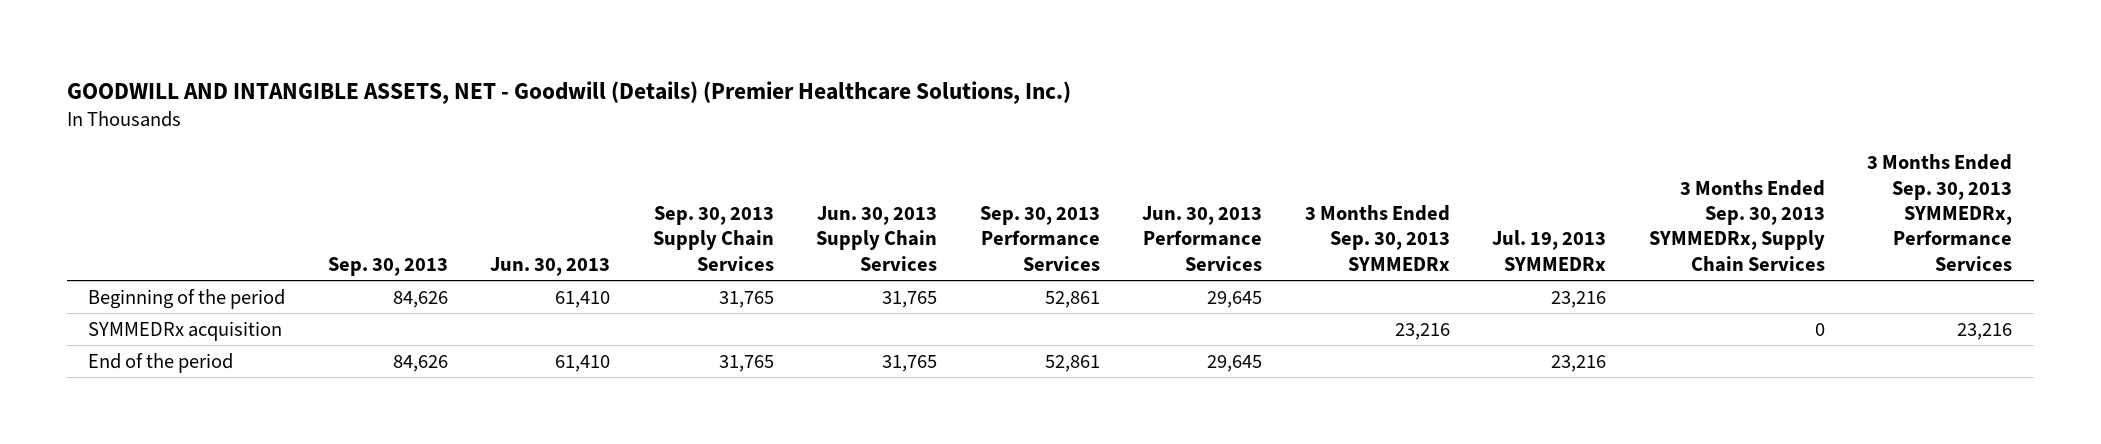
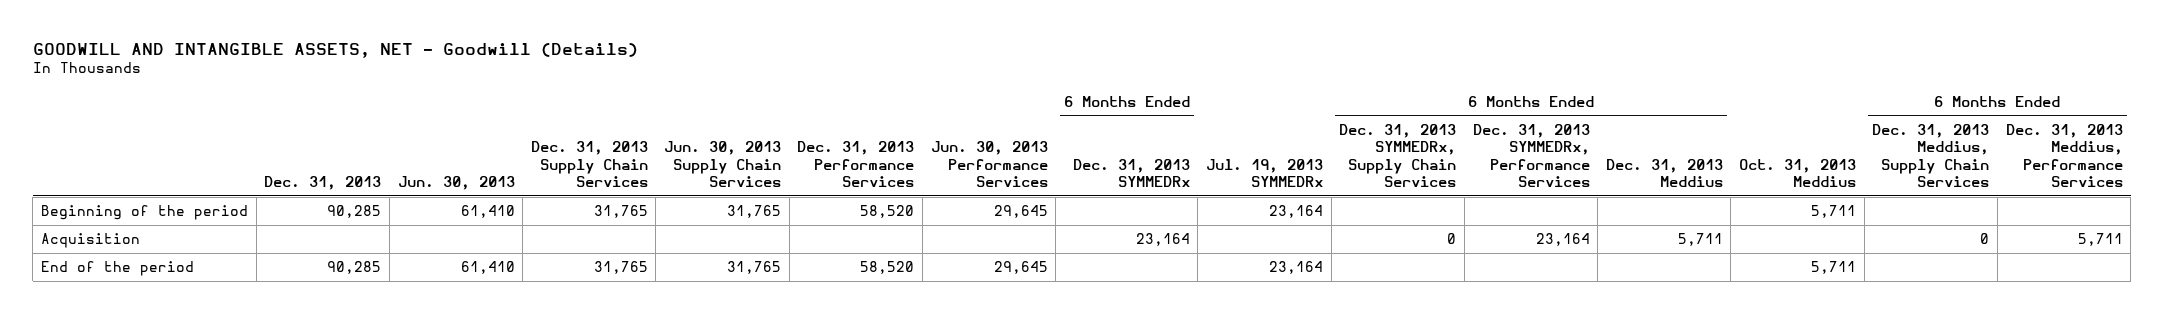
- GOODWILL AND INTANGIBLE ASSETS, NET - Goodwill (Details) (Premier Healthcare Solutions, Inc.)
+ GOODWILL AND INTANGIBLE ASSETS, NET - Goodwill (Details)
- | Sep. 30, 2013 | Jun. 30, 2013 | Sep. 30, 2013 Supply Chain Services | Jun. 30, 2013 Supply Chain Services | Sep. 30, 2013 Performance Services | Jun. 30, 2013 Performance Services | 3 Months Ended Sep. 30, 2013 SYMMEDRx | Jul. 19, 2013 SYMMEDRx | 3 Months Ended Sep. 30, 2013 SYMMEDRx, Supply Chain Services | 3 Months Ended Sep. 30, 2013 SYMMEDRx, Performance Services
+ | Dec. 31, 2013 | Jun. 30, 2013 | Dec. 31, 2013 Supply Chain Services | Jun. 30, 2013 Supply Chain Services | Dec. 31, 2013 Performance Services | Jun. 30, 2013 Performance Services | 6 Months Ended Dec. 31, 2013 SYMMEDRx | Jul. 19, 2013 SYMMEDRx | 6 Months Ended Dec. 31, 2013 SYMMEDRx, Supply Chain Services | 6 Months Ended Dec. 31, 2013 SYMMEDRx, Performance Services | 6 Months Ended Dec. 31, 2013 Meddius | Oct. 31, 2013 Meddius | 6 Months Ended Dec. 31, 2013 Meddius, Supply Chain Services | 6 Months Ended Dec. 31, 2013 Meddius, Performance Services
- Beginning of the period | 84,626 | 61,410 | 31,765 | 31,765 | 52,861 | 29,645 | | 23,216 | |
- SYMMEDRx acquisition | | | | | | | 23,216 | | 0 | 23,216
- End of the period | 84,626 | 61,410 | 31,765 | 31,765 | 52,861 | 29,645 | | 23,216 | |
+ Beginning of the period | 90,285 | 61,410 | 31,765 | 31,765 | 58,520 | 29,645 | | 23,164 | | | | 5,711 | |
+ Acquisition | | | | | | | 23,164 | | 0 | 23,164 | 5,711 | | 0 | 5,711
+ End of the period | 90,285 | 61,410 | 31,765 | 31,765 | 58,520 | 29,645 | | 23,164 | | | | 5,711 | |

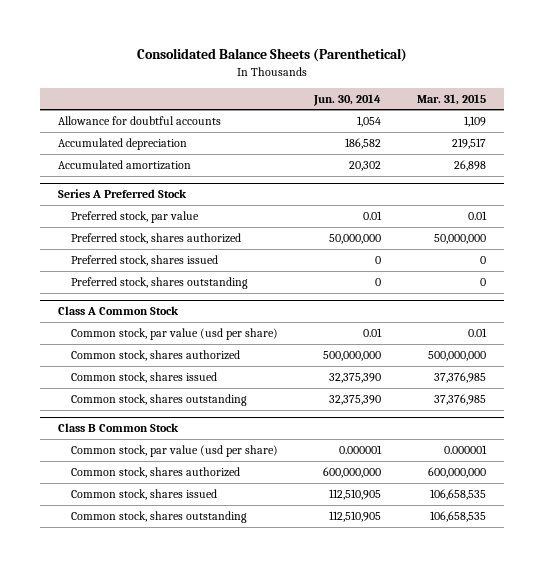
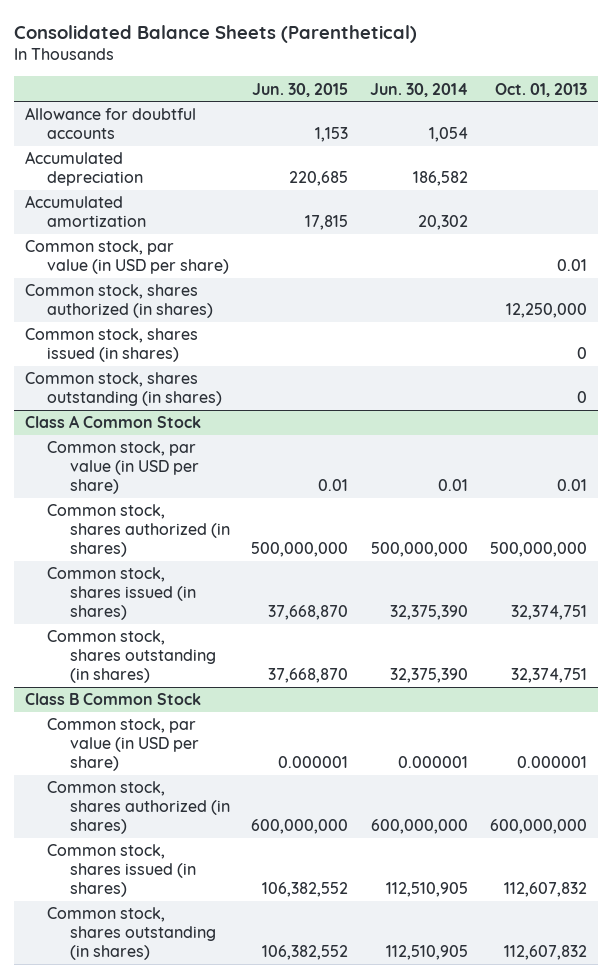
- | Jun. 30, 2014 | Mar. 31, 2015
+ | Jun. 30, 2015 | Jun. 30, 2014 | Oct. 01, 2013
- Series A Preferred Stock
- Preferred stock, par value | 0.01 | 0.01
- Preferred stock, shares authorized | 50,000,000 | 50,000,000
- Preferred stock, shares issued | 0 | 0
- Preferred stock, shares outstanding | 0 | 0
+ Common stock, par value (in USD per share) | | | 0.01
+ Common stock, shares authorized (in shares) | | | 12,250,000
+ Common stock, shares issued (in shares) | | | 0
+ Common stock, shares outstanding (in shares) | | | 0
@ Class A Common Stock
- Common stock, par value (usd per share) | 0.01 | 0.01
- Common stock, shares authorized | 500,000,000 | 500,000,000
- Common stock, shares issued | 32,375,390 | 37,376,985
- Common stock, shares outstanding | 32,375,390 | 37,376,985
+ Common stock, par value (in USD per share) | 0.01 | 0.01 | 0.01
+ Common stock, shares authorized (in shares) | 500,000,000 | 500,000,000 | 500,000,000
+ Common stock, shares issued (in shares) | 37,668,870 | 32,375,390 | 32,374,751
+ Common stock, shares outstanding (in shares) | 37,668,870 | 32,375,390 | 32,374,751
@ Class B Common Stock
- Common stock, par value (usd per share) | 0.000001 | 0.000001
- Common stock, shares authorized | 600,000,000 | 600,000,000
- Common stock, shares issued | 112,510,905 | 106,658,535
- Common stock, shares outstanding | 112,510,905 | 106,658,535
+ Common stock, par value (in USD per share) | 0.000001 | 0.000001 | 0.000001
+ Common stock, shares authorized (in shares) | 600,000,000 | 600,000,000 | 600,000,000
+ Common stock, shares issued (in shares) | 106,382,552 | 112,510,905 | 112,607,832
+ Common stock, shares outstanding (in shares) | 106,382,552 | 112,510,905 | 112,607,832

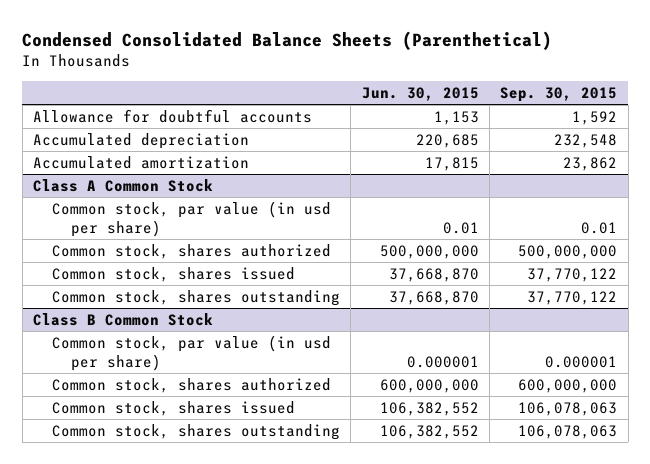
- Consolidated Balance Sheets (Parenthetical)
+ Condensed Consolidated Balance Sheets (Parenthetical)
- | Jun. 30, 2015 | Jun. 30, 2014 | Oct. 01, 2013
+ | Jun. 30, 2015 | Sep. 30, 2015
- Common stock, par value (in USD per share) | | | 0.01
- Common stock, shares authorized (in shares) | | | 12,250,000
- Common stock, shares issued (in shares) | | | 0
- Common stock, shares outstanding (in shares) | | | 0
@ Class A Common Stock
- Common stock, par value (in USD per share) | 0.01 | 0.01 | 0.01
- Common stock, shares authorized (in shares) | 500,000,000 | 500,000,000 | 500,000,000
- Common stock, shares issued (in shares) | 37,668,870 | 32,375,390 | 32,374,751
- Common stock, shares outstanding (in shares) | 37,668,870 | 32,375,390 | 32,374,751
+ Common stock, par value (in usd per share) | 0.01 | 0.01
+ Common stock, shares authorized | 500,000,000 | 500,000,000
+ Common stock, shares issued | 37,668,870 | 37,770,122
+ Common stock, shares outstanding | 37,668,870 | 37,770,122
@ Class B Common Stock
- Common stock, par value (in USD per share) | 0.000001 | 0.000001 | 0.000001
- Common stock, shares authorized (in shares) | 600,000,000 | 600,000,000 | 600,000,000
- Common stock, shares issued (in shares) | 106,382,552 | 112,510,905 | 112,607,832
- Common stock, shares outstanding (in shares) | 106,382,552 | 112,510,905 | 112,607,832
+ Common stock, par value (in usd per share) | 0.000001 | 0.000001
+ Common stock, shares authorized | 600,000,000 | 600,000,000
+ Common stock, shares issued | 106,382,552 | 106,078,063
+ Common stock, shares outstanding | 106,382,552 | 106,078,063

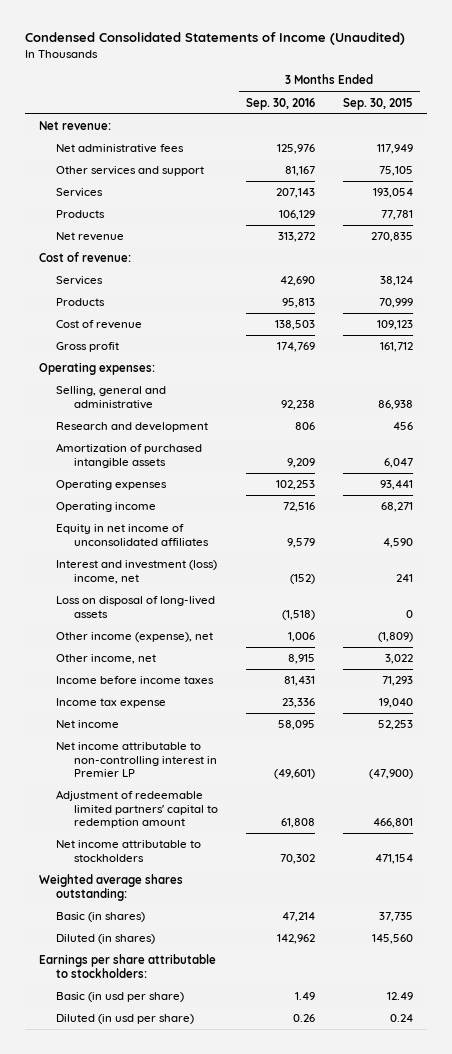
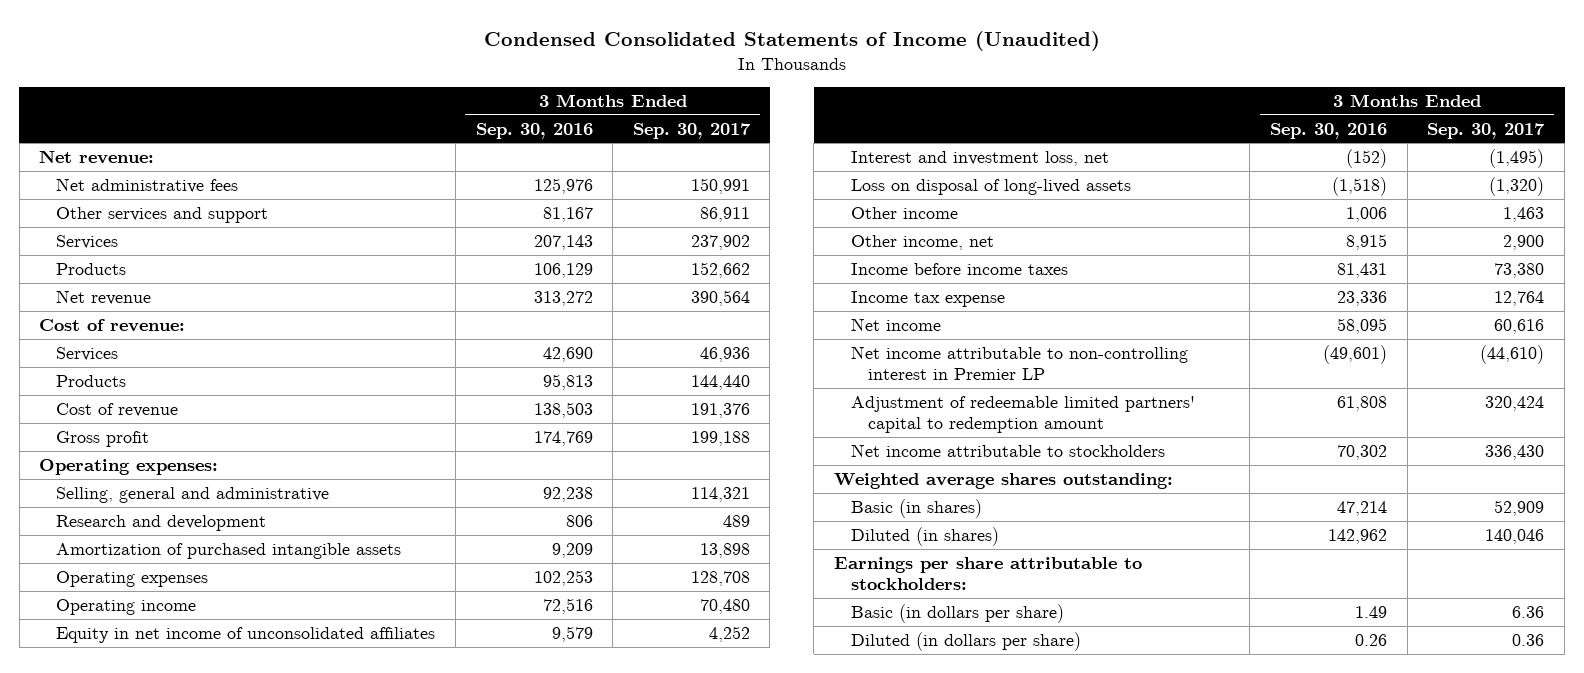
- | 3 Months Ended Sep. 30, 2016 | 3 Months Ended Sep. 30, 2015
+ | 3 Months Ended Sep. 30, 2016 | 3 Months Ended Sep. 30, 2017
- Interest and investment (loss) income, net | (152) | 241
+ Interest and investment loss, net | (152) | (1,495)
- Other income (expense), net | 1,006 | (1,809)
+ Other income | 1,006 | 1,463
- Basic (in usd per share) | 1.49 | 12.49
- Diluted (in usd per share) | 0.26 | 0.24
+ Basic (in dollars per share) | 1.49 | 6.36
+ Diluted (in dollars per share) | 0.26 | 0.36

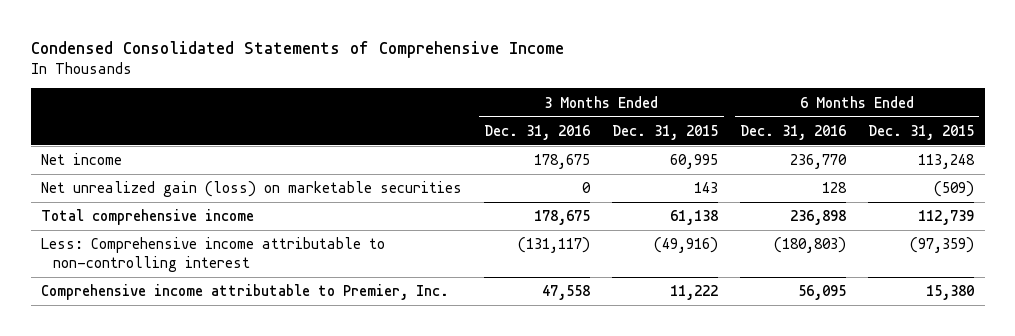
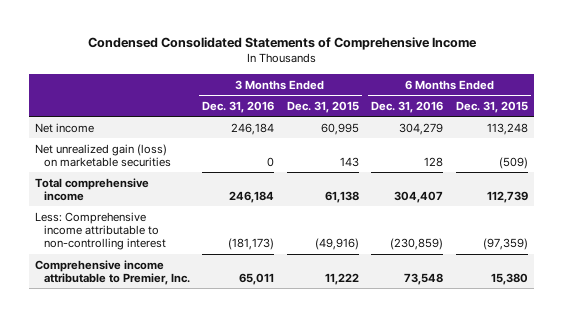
- Net income | 178,675 | 60,995 | 236,770 | 113,248
+ Net income | 246,184 | 60,995 | 304,279 | 113,248
- Total comprehensive income | 178,675 | 61,138 | 236,898 | 112,739
- Less: Comprehensive income attributable to non-controlling interest | (131,117) | (49,916) | (180,803) | (97,359)
- Comprehensive income attributable to Premier, Inc. | 47,558 | 11,222 | 56,095 | 15,380
+ Total comprehensive income | 246,184 | 61,138 | 304,407 | 112,739
+ Less: Comprehensive income attributable to non-controlling interest | (181,173) | (49,916) | (230,859) | (97,359)
+ Comprehensive income attributable to Premier, Inc. | 65,011 | 11,222 | 73,548 | 15,380

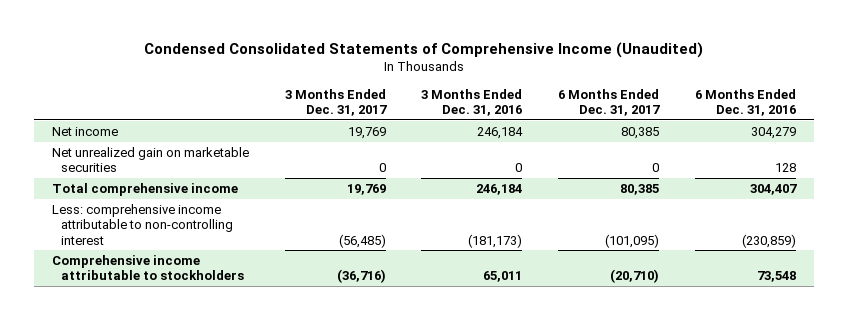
- Condensed Consolidated Statements of Comprehensive Income
+ Condensed Consolidated Statements of Comprehensive Income (Unaudited)
- | 3 Months Ended Dec. 31, 2016 | 3 Months Ended Dec. 31, 2015 | 6 Months Ended Dec. 31, 2016 | 6 Months Ended Dec. 31, 2015
+ | 3 Months Ended Dec. 31, 2017 | 3 Months Ended Dec. 31, 2016 | 6 Months Ended Dec. 31, 2017 | 6 Months Ended Dec. 31, 2016
- Net unrealized gain (loss) on marketable securities | 0 | 143 | 128 | (509)
+ Net unrealized gain on marketable securities | 0 | 0 | 0 | 128
- Less: Comprehensive income attributable to non-controlling interest | (181,173) | (49,916) | (230,859) | (97,359)
- Comprehensive income attributable to Premier, Inc. | 65,011 | 11,222 | 73,548 | 15,380
+ Less: comprehensive income attributable to non-controlling interest | (56,485) | (181,173) | (101,095) | (230,859)
+ Comprehensive income attributable to stockholders | (36,716) | 65,011 | (20,710) | 73,548

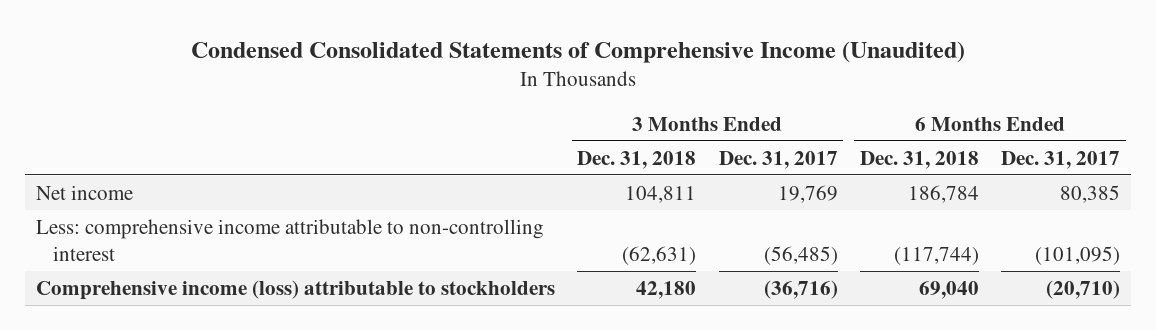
- | 3 Months Ended Dec. 31, 2017 | 3 Months Ended Dec. 31, 2016 | 6 Months Ended Dec. 31, 2017 | 6 Months Ended Dec. 31, 2016
+ | 3 Months Ended Dec. 31, 2018 | 3 Months Ended Dec. 31, 2017 | 6 Months Ended Dec. 31, 2018 | 6 Months Ended Dec. 31, 2017
- Net unrealized gain on marketable securities | 0 | 0 | 0 | 128
- Total comprehensive income | 19,769 | 246,184 | 80,385 | 304,407
- Comprehensive income attributable to stockholders | (36,716) | 65,011 | (20,710) | 73,548
+ Comprehensive income (loss) attributable to stockholders | 42,180 | (36,716) | 69,040 | (20,710)

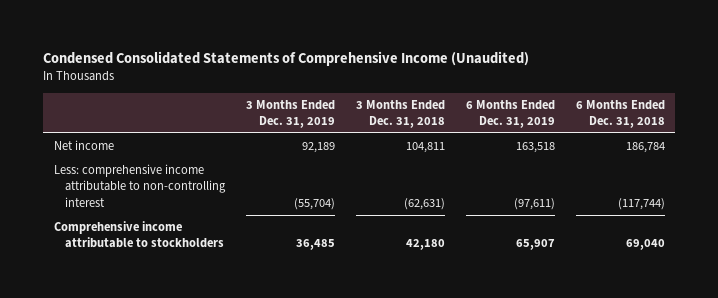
- | 3 Months Ended Dec. 31, 2018 | 3 Months Ended Dec. 31, 2017 | 6 Months Ended Dec. 31, 2018 | 6 Months Ended Dec. 31, 2017
+ | 3 Months Ended Dec. 31, 2019 | 3 Months Ended Dec. 31, 2018 | 6 Months Ended Dec. 31, 2019 | 6 Months Ended Dec. 31, 2018
- Comprehensive income (loss) attributable to stockholders | 42,180 | (36,716) | 69,040 | (20,710)
+ Comprehensive income attributable to stockholders | 36,485 | 42,180 | 65,907 | 69,040

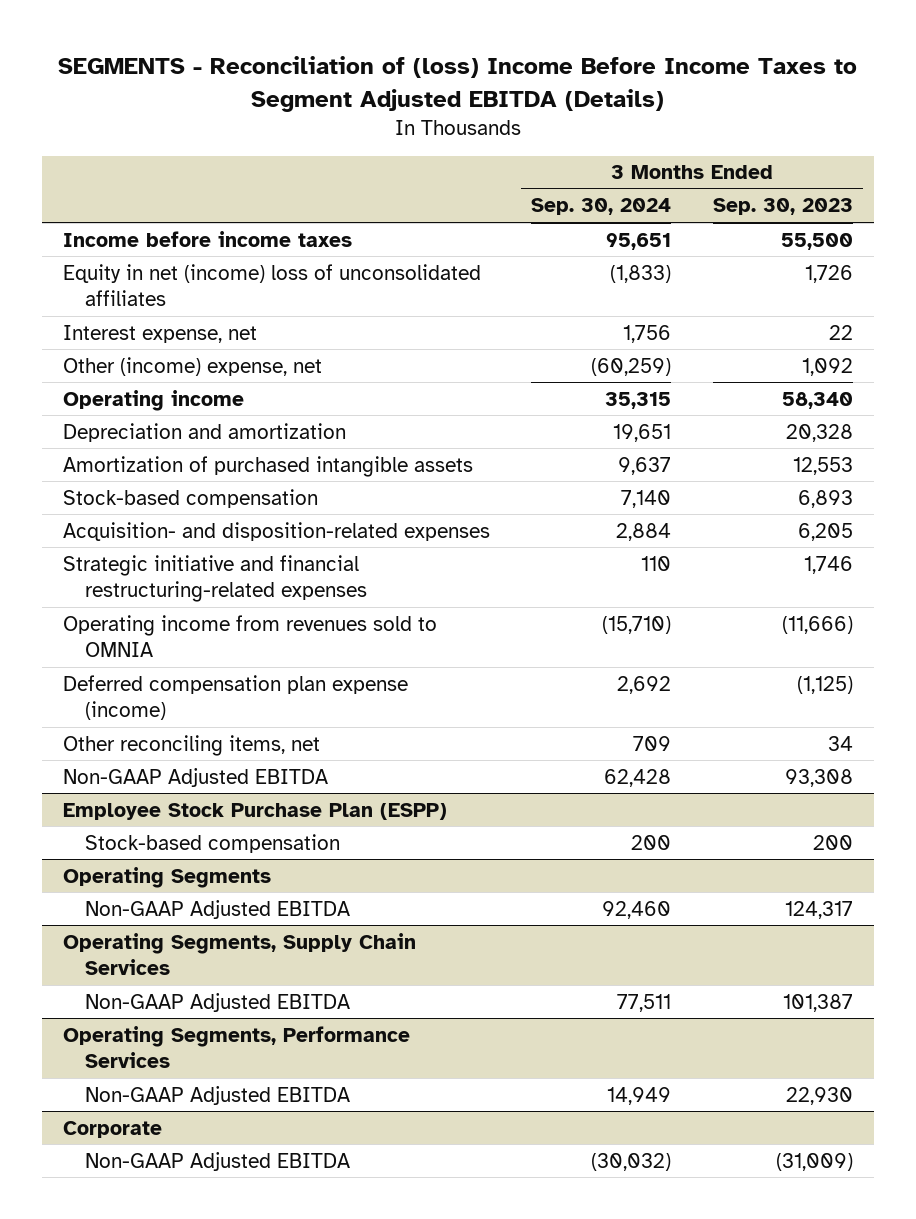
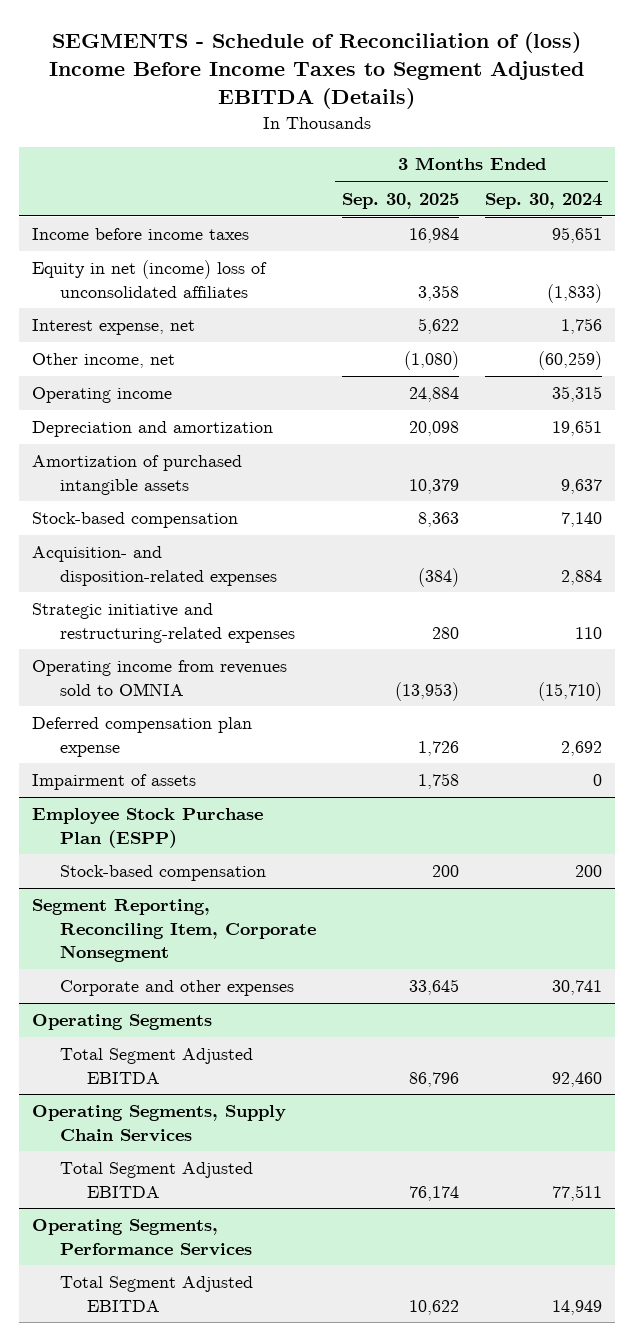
- SEGMENTS - Reconciliation of (loss) Income Before Income Taxes to Segment Adjusted EBITDA (Details)
+ SEGMENTS - Schedule of Reconciliation of (loss) Income Before Income Taxes to Segment Adjusted EBITDA (Details)
- | 3 Months Ended Sep. 30, 2024 | 3 Months Ended Sep. 30, 2023
+ | 3 Months Ended Sep. 30, 2025 | 3 Months Ended Sep. 30, 2024
- Other (income) expense, net | (60,259) | 1,092
+ Other income, net | (1,080) | (60,259)
- Strategic initiative and financial restructuring-related expenses | 110 | 1,746
+ Strategic initiative and restructuring-related expenses | 280 | 110
- Deferred compensation plan expense (income) | 2,692 | (1,125)
- Other reconciling items, net | 709 | 34
- Non-GAAP Adjusted EBITDA | 62,428 | 93,308
+ Deferred compensation plan expense | 1,726 | 2,692
+ Impairment of assets | 1,758 | 0
+ Segment Reporting, Reconciling Item, Corporate Nonsegment
+ Corporate and other expenses | 33,645 | 30,741
@ Operating Segments
- Non-GAAP Adjusted EBITDA | 92,460 | 124,317
+ Total Segment Adjusted EBITDA | 86,796 | 92,460
@ Operating Segments, Supply Chain Services
- Non-GAAP Adjusted EBITDA | 77,511 | 101,387
+ Total Segment Adjusted EBITDA | 76,174 | 77,511
@ Operating Segments, Performance Services
- Non-GAAP Adjusted EBITDA | 14,949 | 22,930
- Corporate
- Non-GAAP Adjusted EBITDA | (30,032) | (31,009)
@ Operating Segments, Performance Services
+ Total Segment Adjusted EBITDA | 10,622 | 14,949

